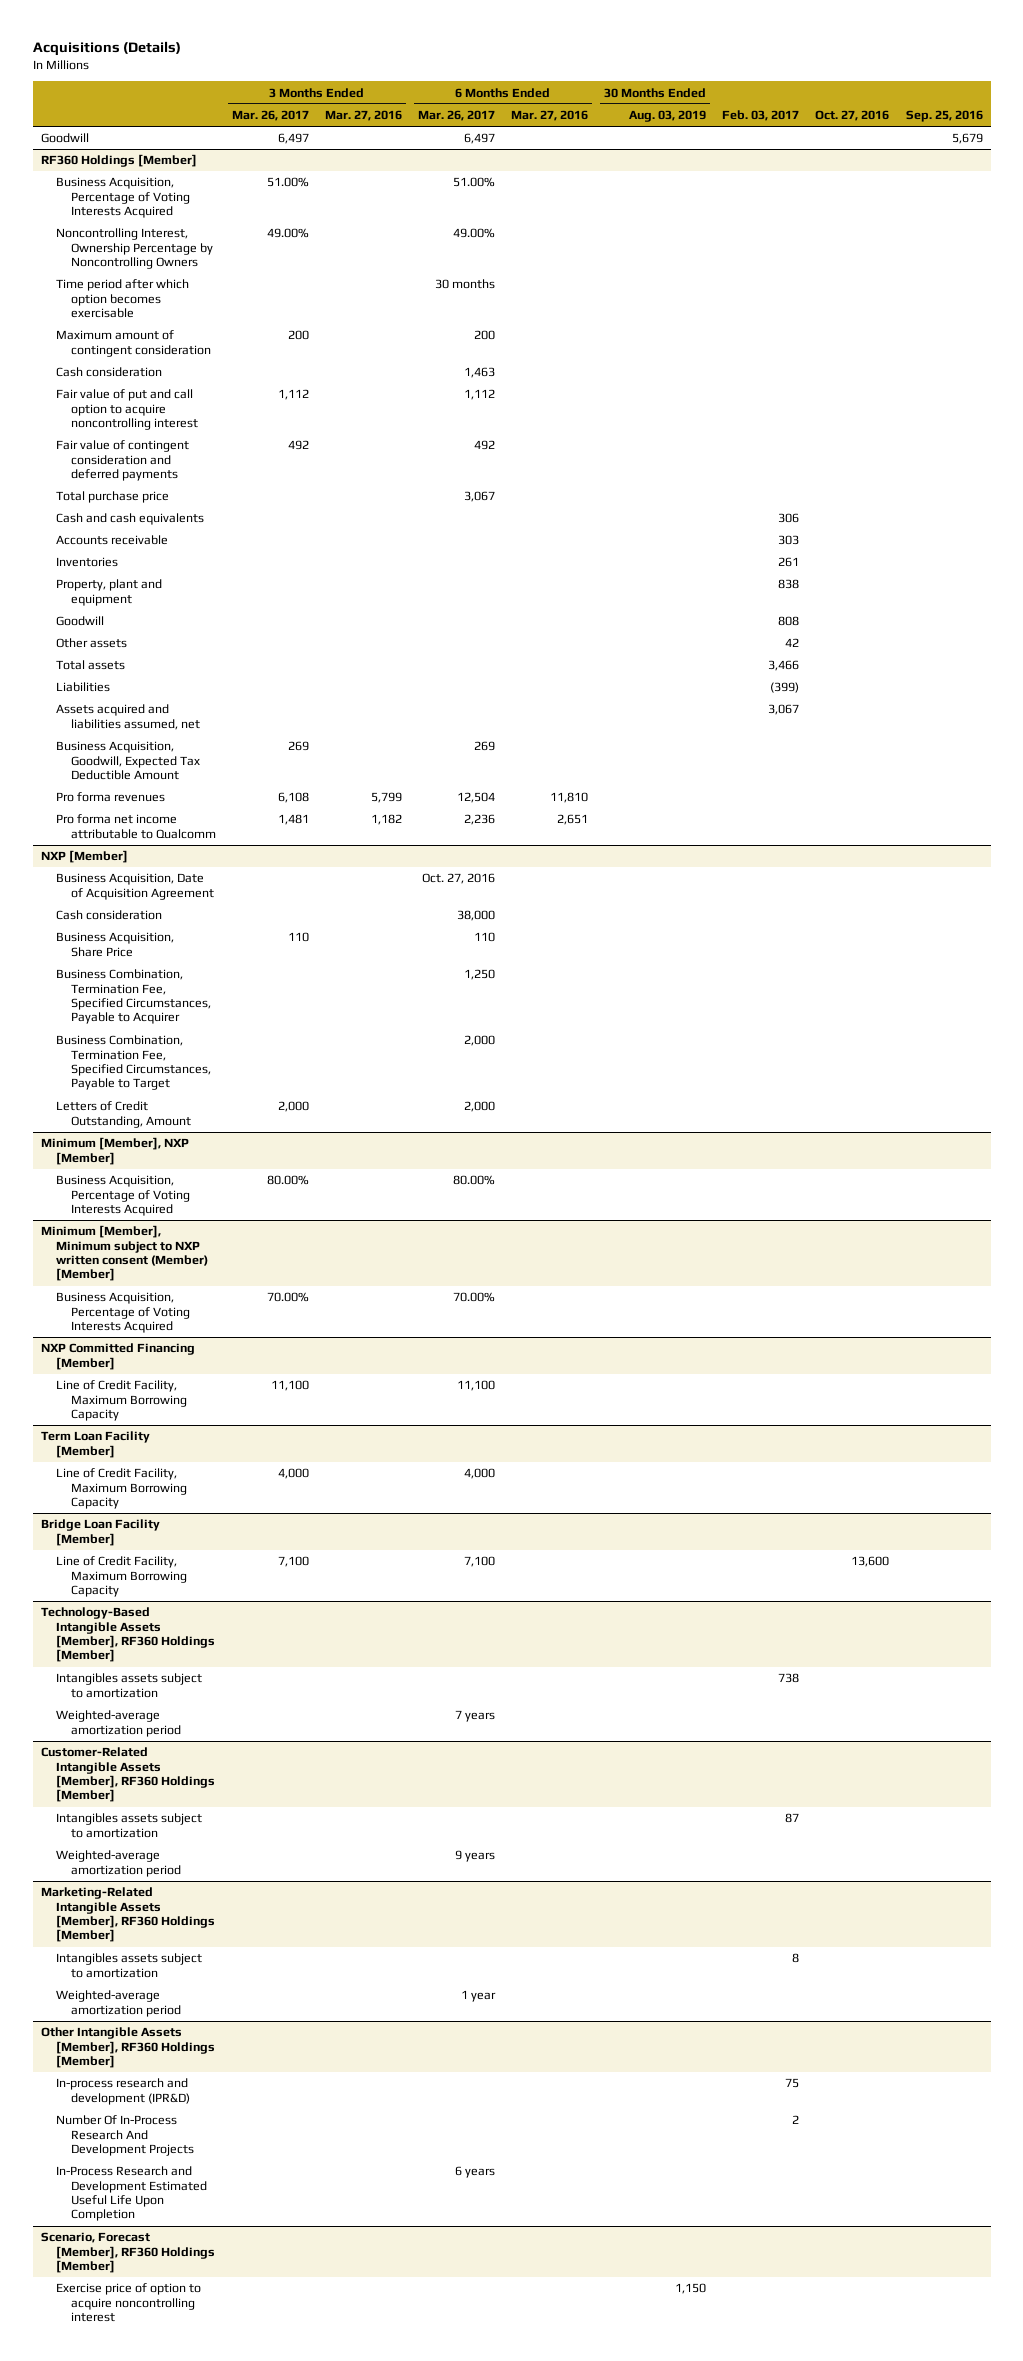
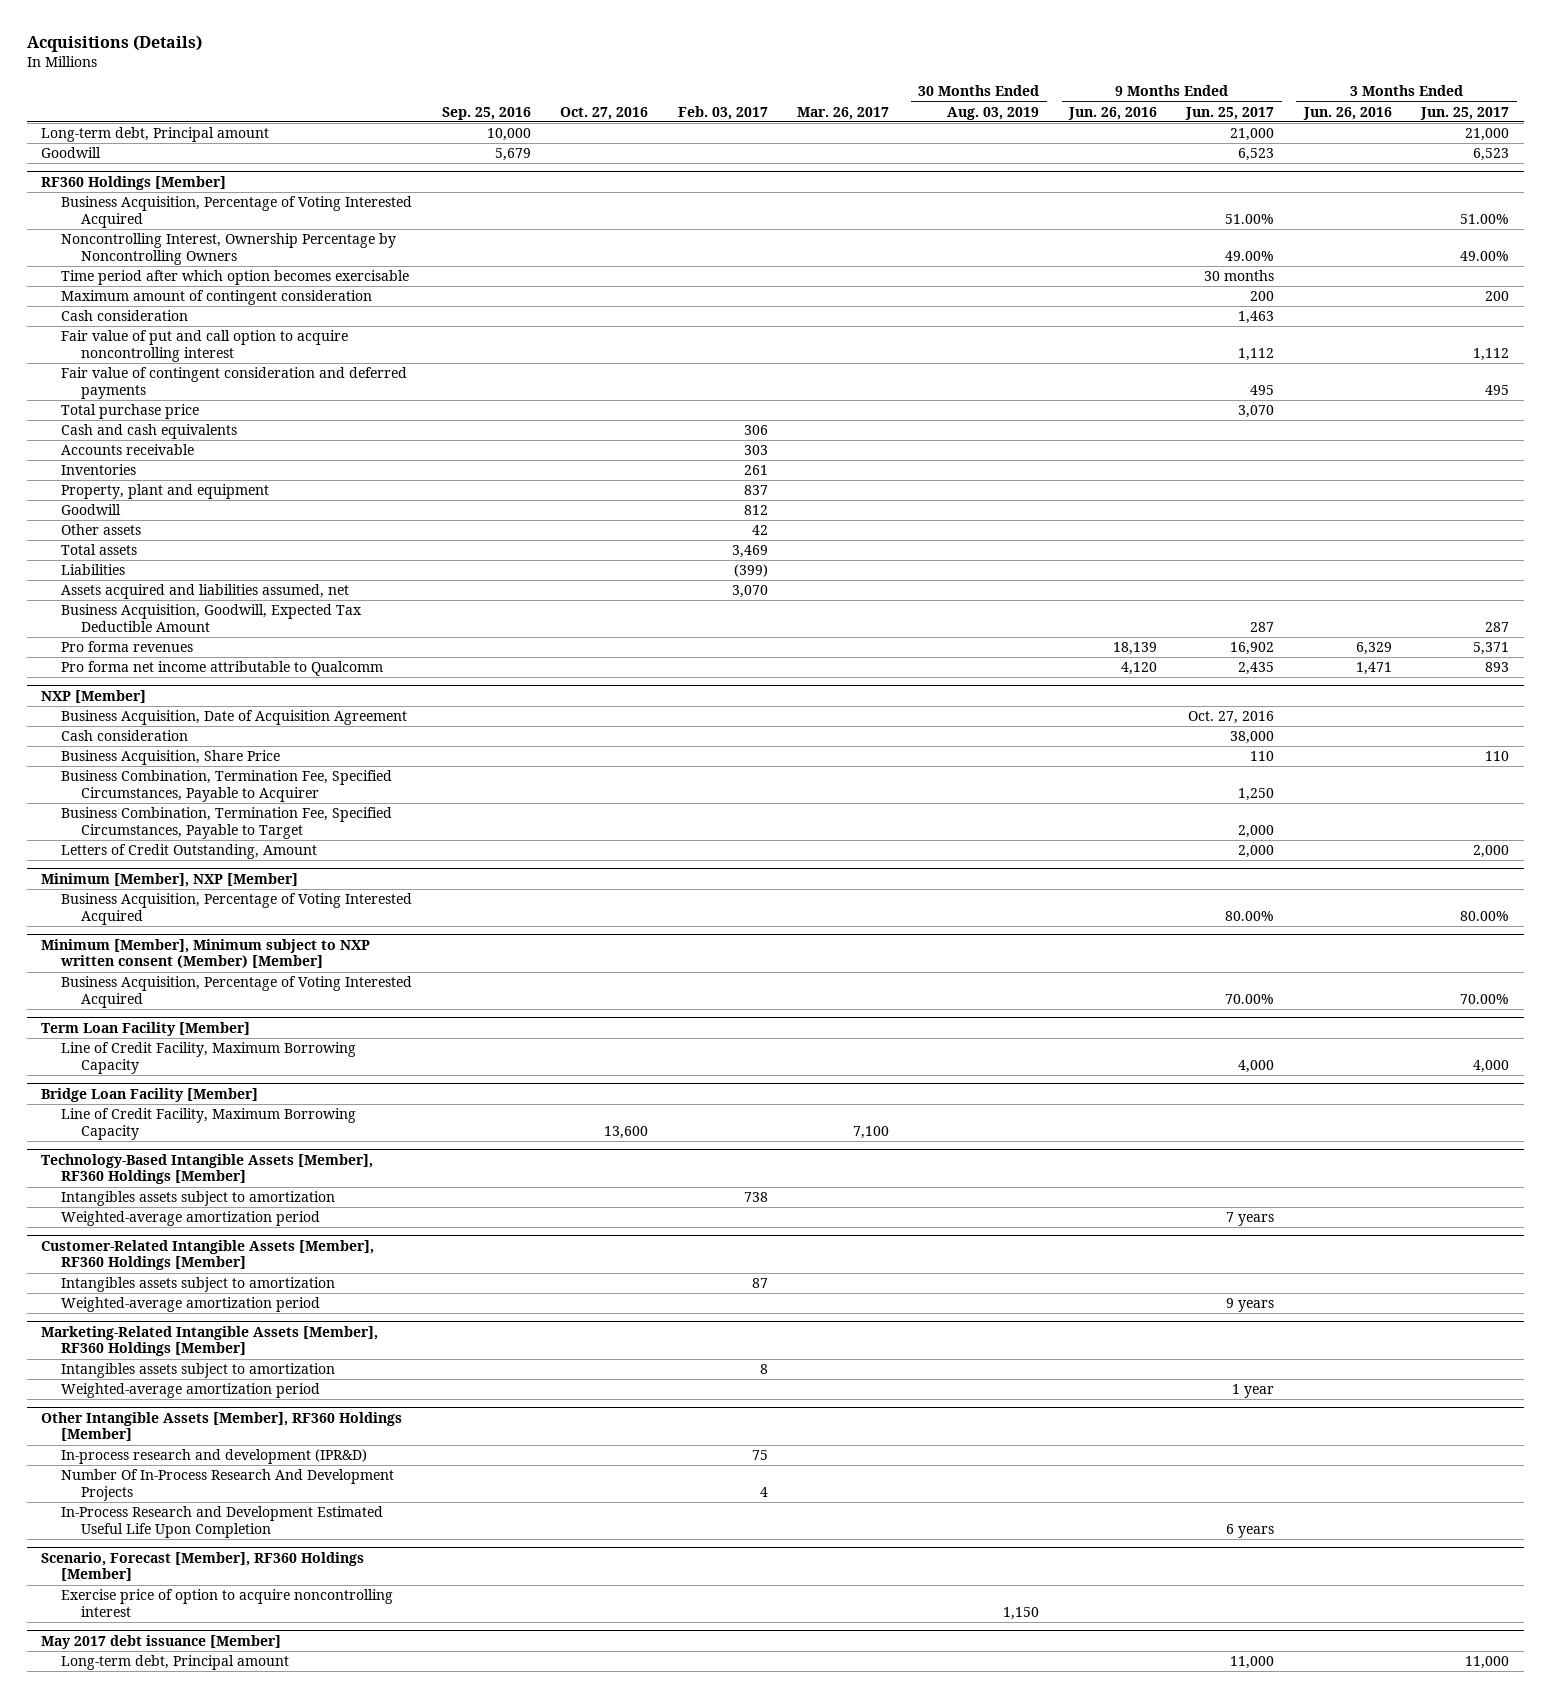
- | 3 Months Ended Mar. 26, 2017 | 3 Months Ended Mar. 27, 2016 | 6 Months Ended Mar. 26, 2017 | 6 Months Ended Mar. 27, 2016 | 30 Months Ended Aug. 03, 2019 | Feb. 03, 2017 | Oct. 27, 2016 | Sep. 25, 2016
+ | Sep. 25, 2016 | Oct. 27, 2016 | Feb. 03, 2017 | Mar. 26, 2017 | 30 Months Ended Aug. 03, 2019 | 9 Months Ended Jun. 26, 2016 | 9 Months Ended Jun. 25, 2017 | 3 Months Ended Jun. 26, 2016 | 3 Months Ended Jun. 25, 2017
+ Long-term debt, Principal amount | 10,000 | | | | | | 21,000 | | 21,000
@ RF360 Holdings [Member]
- Business Acquisition, Percentage of Voting Interests Acquired | 51.00% | | 51.00% | | | | |
+ Business Acquisition, Percentage of Voting Interested Acquired | | | | | | | 51.00% | | 51.00%
- Property, plant and equipment | | | | | | 838 | |
- Goodwill | | | | | | 808 | |
+ Property, plant and equipment | | | 837 | | | | | |
+ Goodwill | | | 812 | | | | | |
- Total assets | | | | | | 3,466 | |
+ Total assets | | | 3,469 | | | | | |
- Assets acquired and liabilities assumed, net | | | | | | 3,067 | |
+ Assets acquired and liabilities assumed, net | | | 3,070 | | | | | |
@ Minimum [Member], NXP [Member]
- Business Acquisition, Percentage of Voting Interests Acquired | 80.00% | | 80.00% | | | | |
+ Business Acquisition, Percentage of Voting Interested Acquired | | | | | | | 80.00% | | 80.00%
@ Minimum [Member], Minimum subject to NXP written consent (Member) [Member]
- Business Acquisition, Percentage of Voting Interests Acquired | 70.00% | | 70.00% | | | | |
- NXP Committed Financing [Member]
- Line of Credit Facility, Maximum Borrowing Capacity | 11,100 | | 11,100 | | | | |
@ Minimum [Member], Minimum subject to NXP written consent (Member) [Member]
+ Business Acquisition, Percentage of Voting Interested Acquired | | | | | | | 70.00% | | 70.00%
@ Other Intangible Assets [Member], RF360 Holdings [Member]
- Number Of In-Process Research And Development Projects | | | | | | 2 | |
+ Number Of In-Process Research And Development Projects | | | 4 | | | | | |
+ May 2017 debt issuance [Member]
+ Long-term debt, Principal amount | | | | | | | 11,000 | | 11,000

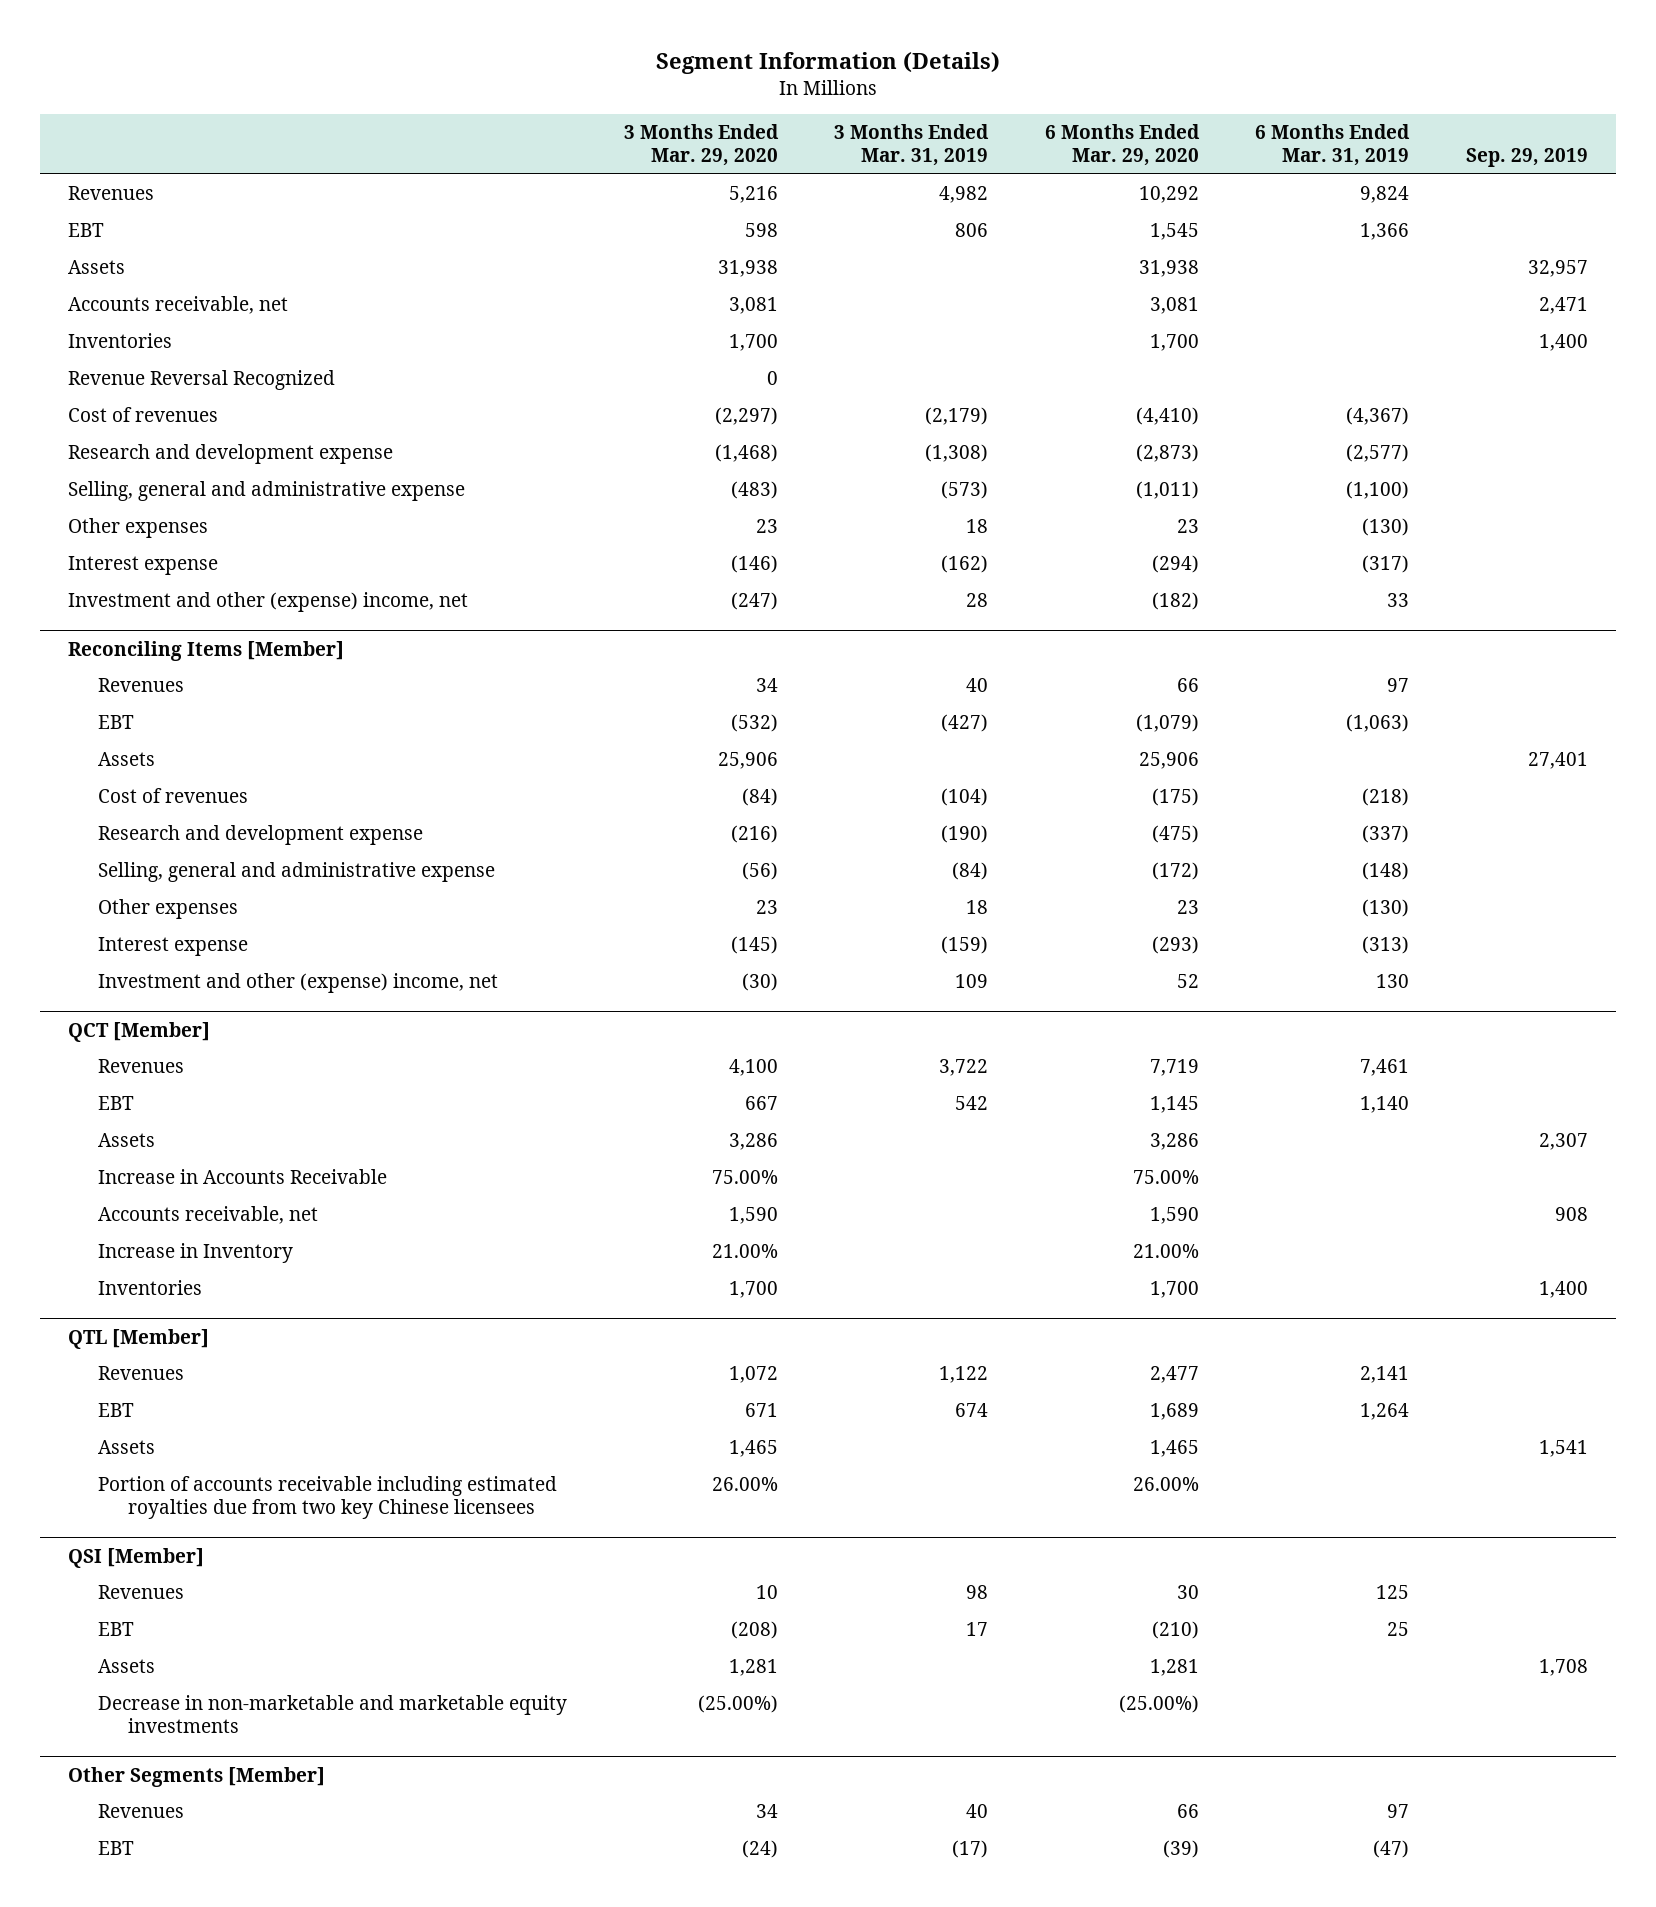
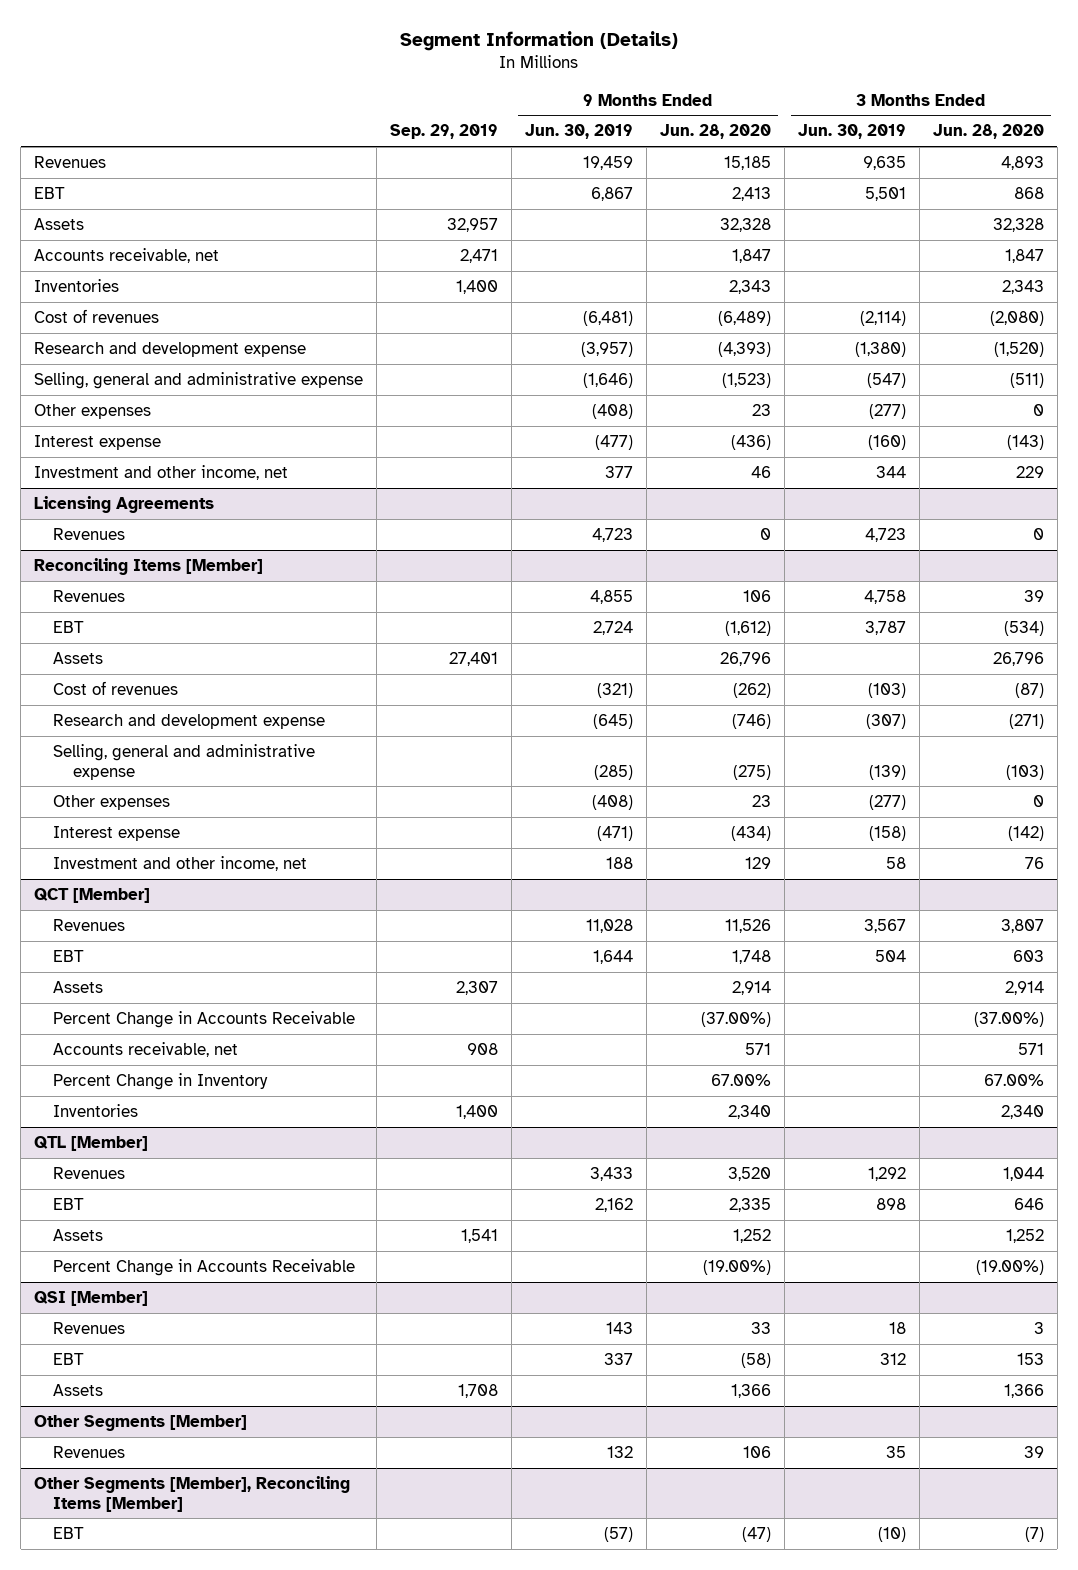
- | 3 Months Ended Mar. 29, 2020 | 3 Months Ended Mar. 31, 2019 | 6 Months Ended Mar. 29, 2020 | 6 Months Ended Mar. 31, 2019 | Sep. 29, 2019
+ | Sep. 29, 2019 | 9 Months Ended Jun. 30, 2019 | 9 Months Ended Jun. 28, 2020 | 3 Months Ended Jun. 30, 2019 | 3 Months Ended Jun. 28, 2020
- Revenue Reversal Recognized | 0 | | | |
- Investment and other (expense) income, net | (247) | 28 | (182) | 33 |
+ Investment and other income, net | | 377 | 46 | 344 | 229
+ Licensing Agreements
+ Revenues | | 4,723 | 0 | 4,723 | 0
@ Reconciling Items [Member]
- Investment and other (expense) income, net | (30) | 109 | 52 | 130 |
+ Investment and other income, net | | 188 | 129 | 58 | 76
@ QCT [Member]
- Increase in Accounts Receivable | 75.00% | | 75.00% | |
+ Percent Change in Accounts Receivable | | | (37.00%) | | (37.00%)
- Increase in Inventory | 21.00% | | 21.00% | |
+ Percent Change in Inventory | | | 67.00% | | 67.00%
@ QTL [Member]
- Portion of accounts receivable including estimated royalties due from two key Chinese licensees | 26.00% | | 26.00% | |
+ Percent Change in Accounts Receivable | | | (19.00%) | | (19.00%)
@ QSI [Member]
- Decrease in non-marketable and marketable equity investments | (25.00%) | | (25.00%) | |
@ Other Segments [Member]
- EBT | (24) | (17) | (39) | (47) |
+ Other Segments [Member], Reconciling Items [Member]
+ EBT | | (57) | (47) | (10) | (7)

